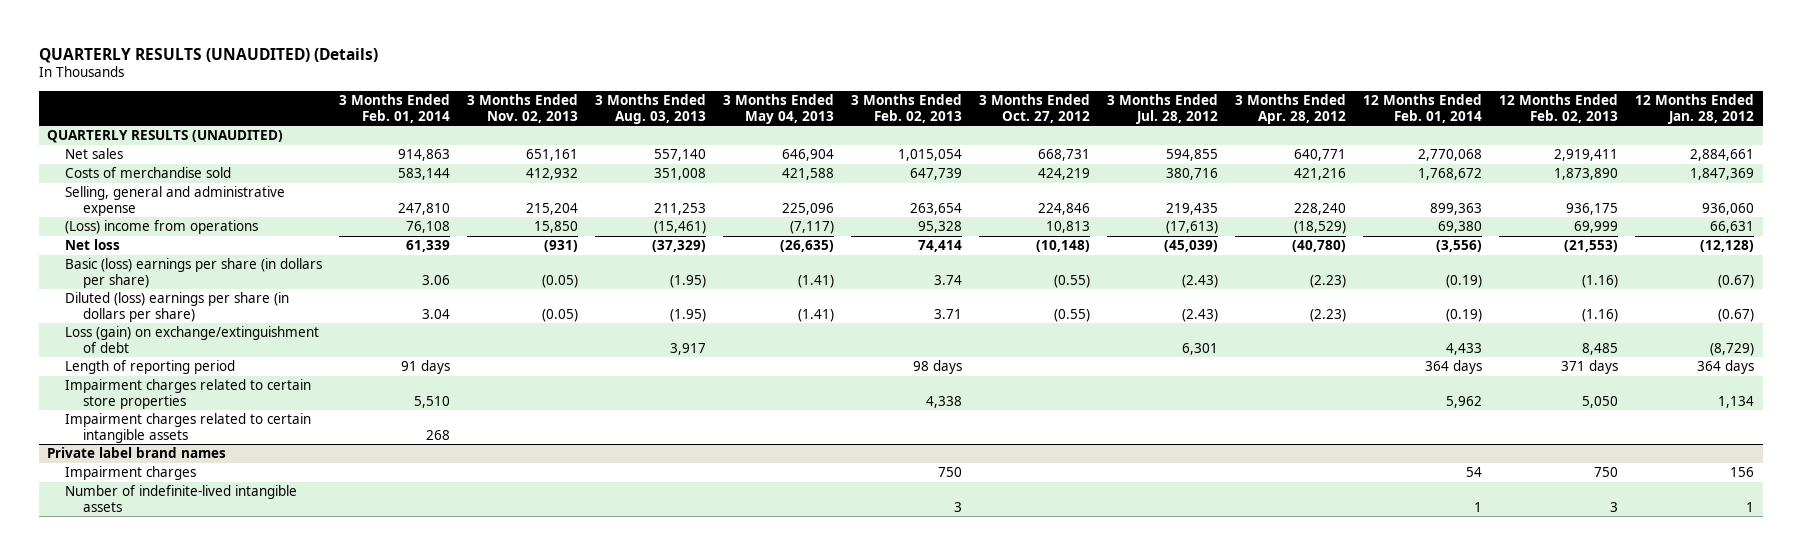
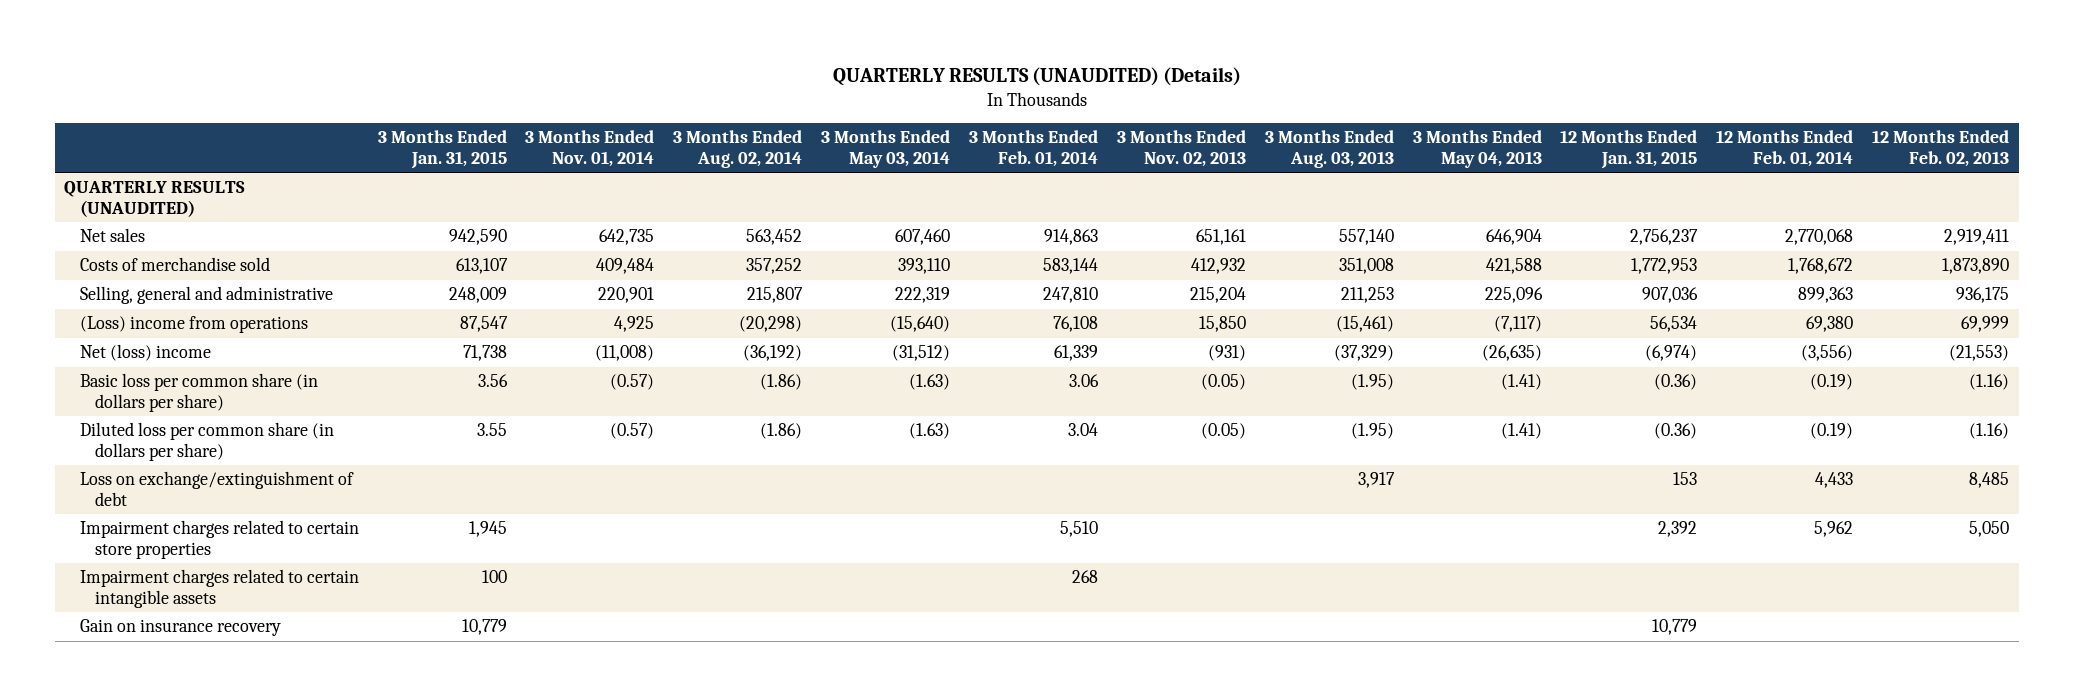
- | 3 Months Ended Feb. 01, 2014 | 3 Months Ended Nov. 02, 2013 | 3 Months Ended Aug. 03, 2013 | 3 Months Ended May 04, 2013 | 3 Months Ended Feb. 02, 2013 | 3 Months Ended Oct. 27, 2012 | 3 Months Ended Jul. 28, 2012 | 3 Months Ended Apr. 28, 2012 | 12 Months Ended Feb. 01, 2014 | 12 Months Ended Feb. 02, 2013 | 12 Months Ended Jan. 28, 2012
+ | 3 Months Ended Jan. 31, 2015 | 3 Months Ended Nov. 01, 2014 | 3 Months Ended Aug. 02, 2014 | 3 Months Ended May 03, 2014 | 3 Months Ended Feb. 01, 2014 | 3 Months Ended Nov. 02, 2013 | 3 Months Ended Aug. 03, 2013 | 3 Months Ended May 04, 2013 | 12 Months Ended Jan. 31, 2015 | 12 Months Ended Feb. 01, 2014 | 12 Months Ended Feb. 02, 2013
- Selling, general and administrative expense | 247,810 | 215,204 | 211,253 | 225,096 | 263,654 | 224,846 | 219,435 | 228,240 | 899,363 | 936,175 | 936,060
+ Selling, general and administrative | 248,009 | 220,901 | 215,807 | 222,319 | 247,810 | 215,204 | 211,253 | 225,096 | 907,036 | 899,363 | 936,175
- Net loss | 61,339 | (931) | (37,329) | (26,635) | 74,414 | (10,148) | (45,039) | (40,780) | (3,556) | (21,553) | (12,128)
- Basic (loss) earnings per share (in dollars per share) | 3.06 | (0.05) | (1.95) | (1.41) | 3.74 | (0.55) | (2.43) | (2.23) | (0.19) | (1.16) | (0.67)
- Diluted (loss) earnings per share (in dollars per share) | 3.04 | (0.05) | (1.95) | (1.41) | 3.71 | (0.55) | (2.43) | (2.23) | (0.19) | (1.16) | (0.67)
- Loss (gain) on exchange/extinguishment of debt | | | 3,917 | | | | 6,301 | | 4,433 | 8,485 | (8,729)
- Length of reporting period | 91 days | | | | 98 days | | | | 364 days | 371 days | 364 days
+ Net (loss) income | 71,738 | (11,008) | (36,192) | (31,512) | 61,339 | (931) | (37,329) | (26,635) | (6,974) | (3,556) | (21,553)
+ Basic loss per common share (in dollars per share) | 3.56 | (0.57) | (1.86) | (1.63) | 3.06 | (0.05) | (1.95) | (1.41) | (0.36) | (0.19) | (1.16)
+ Diluted loss per common share (in dollars per share) | 3.55 | (0.57) | (1.86) | (1.63) | 3.04 | (0.05) | (1.95) | (1.41) | (0.36) | (0.19) | (1.16)
+ Loss on exchange/extinguishment of debt | | | | | | | 3,917 | | 153 | 4,433 | 8,485
- Private label brand names
- Impairment charges | | | | | 750 | | | | 54 | 750 | 156
- Number of indefinite-lived intangible assets | | | | | 3 | | | | 1 | 3 | 1
+ Gain on insurance recovery | 10,779 | | | | | | | | 10,779 | |

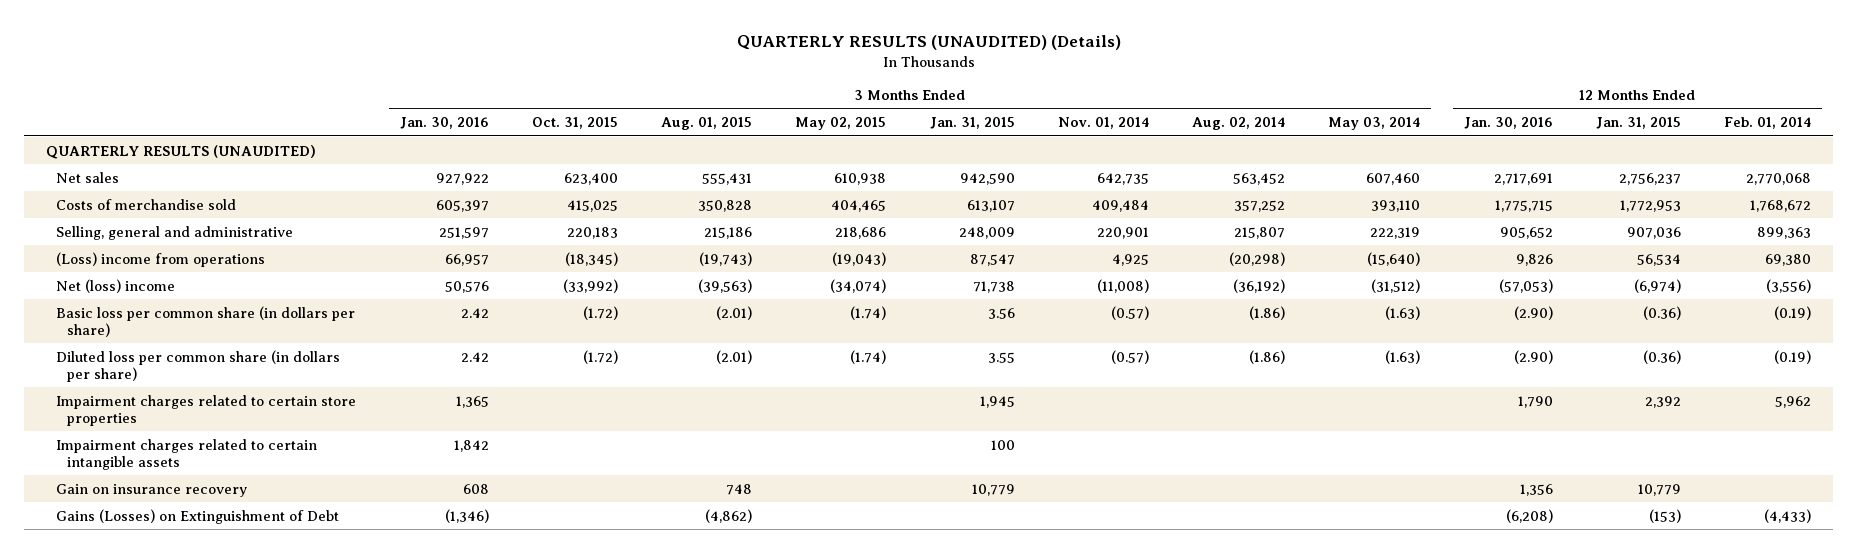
- | 3 Months Ended Jan. 31, 2015 | 3 Months Ended Nov. 01, 2014 | 3 Months Ended Aug. 02, 2014 | 3 Months Ended May 03, 2014 | 3 Months Ended Feb. 01, 2014 | 3 Months Ended Nov. 02, 2013 | 3 Months Ended Aug. 03, 2013 | 3 Months Ended May 04, 2013 | 12 Months Ended Jan. 31, 2015 | 12 Months Ended Feb. 01, 2014 | 12 Months Ended Feb. 02, 2013
+ | 3 Months Ended Jan. 30, 2016 | 3 Months Ended Oct. 31, 2015 | 3 Months Ended Aug. 01, 2015 | 3 Months Ended May 02, 2015 | 3 Months Ended Jan. 31, 2015 | 3 Months Ended Nov. 01, 2014 | 3 Months Ended Aug. 02, 2014 | 3 Months Ended May 03, 2014 | 12 Months Ended Jan. 30, 2016 | 12 Months Ended Jan. 31, 2015 | 12 Months Ended Feb. 01, 2014
- Loss on exchange/extinguishment of debt | | | | | | | 3,917 | | 153 | 4,433 | 8,485
+ Gains (Losses) on Extinguishment of Debt | (1,346) | | (4,862) | | | | | | (6,208) | (153) | (4,433)

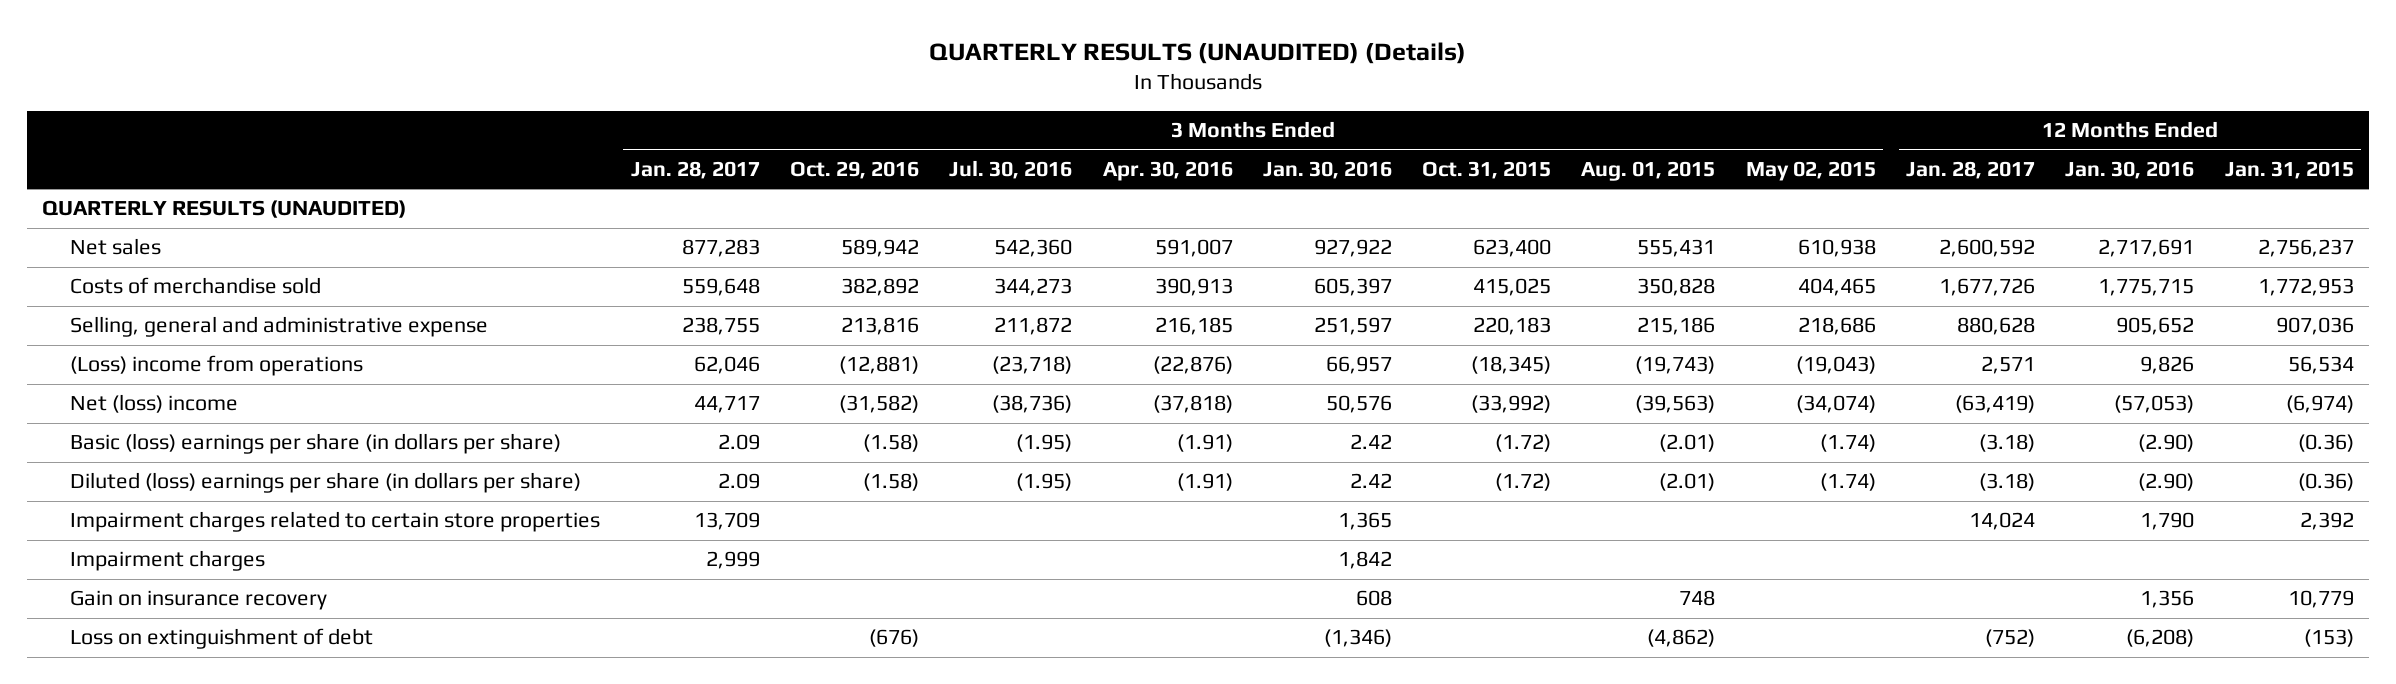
- | 3 Months Ended Jan. 30, 2016 | 3 Months Ended Oct. 31, 2015 | 3 Months Ended Aug. 01, 2015 | 3 Months Ended May 02, 2015 | 3 Months Ended Jan. 31, 2015 | 3 Months Ended Nov. 01, 2014 | 3 Months Ended Aug. 02, 2014 | 3 Months Ended May 03, 2014 | 12 Months Ended Jan. 30, 2016 | 12 Months Ended Jan. 31, 2015 | 12 Months Ended Feb. 01, 2014
+ | 3 Months Ended Jan. 28, 2017 | 3 Months Ended Oct. 29, 2016 | 3 Months Ended Jul. 30, 2016 | 3 Months Ended Apr. 30, 2016 | 3 Months Ended Jan. 30, 2016 | 3 Months Ended Oct. 31, 2015 | 3 Months Ended Aug. 01, 2015 | 3 Months Ended May 02, 2015 | 12 Months Ended Jan. 28, 2017 | 12 Months Ended Jan. 30, 2016 | 12 Months Ended Jan. 31, 2015
- Selling, general and administrative | 251,597 | 220,183 | 215,186 | 218,686 | 248,009 | 220,901 | 215,807 | 222,319 | 905,652 | 907,036 | 899,363
+ Selling, general and administrative expense | 238,755 | 213,816 | 211,872 | 216,185 | 251,597 | 220,183 | 215,186 | 218,686 | 880,628 | 905,652 | 907,036
- Basic loss per common share (in dollars per share) | 2.42 | (1.72) | (2.01) | (1.74) | 3.56 | (0.57) | (1.86) | (1.63) | (2.90) | (0.36) | (0.19)
- Diluted loss per common share (in dollars per share) | 2.42 | (1.72) | (2.01) | (1.74) | 3.55 | (0.57) | (1.86) | (1.63) | (2.90) | (0.36) | (0.19)
+ Basic (loss) earnings per share (in dollars per share) | 2.09 | (1.58) | (1.95) | (1.91) | 2.42 | (1.72) | (2.01) | (1.74) | (3.18) | (2.90) | (0.36)
+ Diluted (loss) earnings per share (in dollars per share) | 2.09 | (1.58) | (1.95) | (1.91) | 2.42 | (1.72) | (2.01) | (1.74) | (3.18) | (2.90) | (0.36)
- Impairment charges related to certain intangible assets | 1,842 | | | | 100 | | | | | |
+ Impairment charges | 2,999 | | | | 1,842 | | | | | |
- Gains (Losses) on Extinguishment of Debt | (1,346) | | (4,862) | | | | | | (6,208) | (153) | (4,433)
+ Loss on extinguishment of debt | | (676) | | | (1,346) | | (4,862) | | (752) | (6,208) | (153)

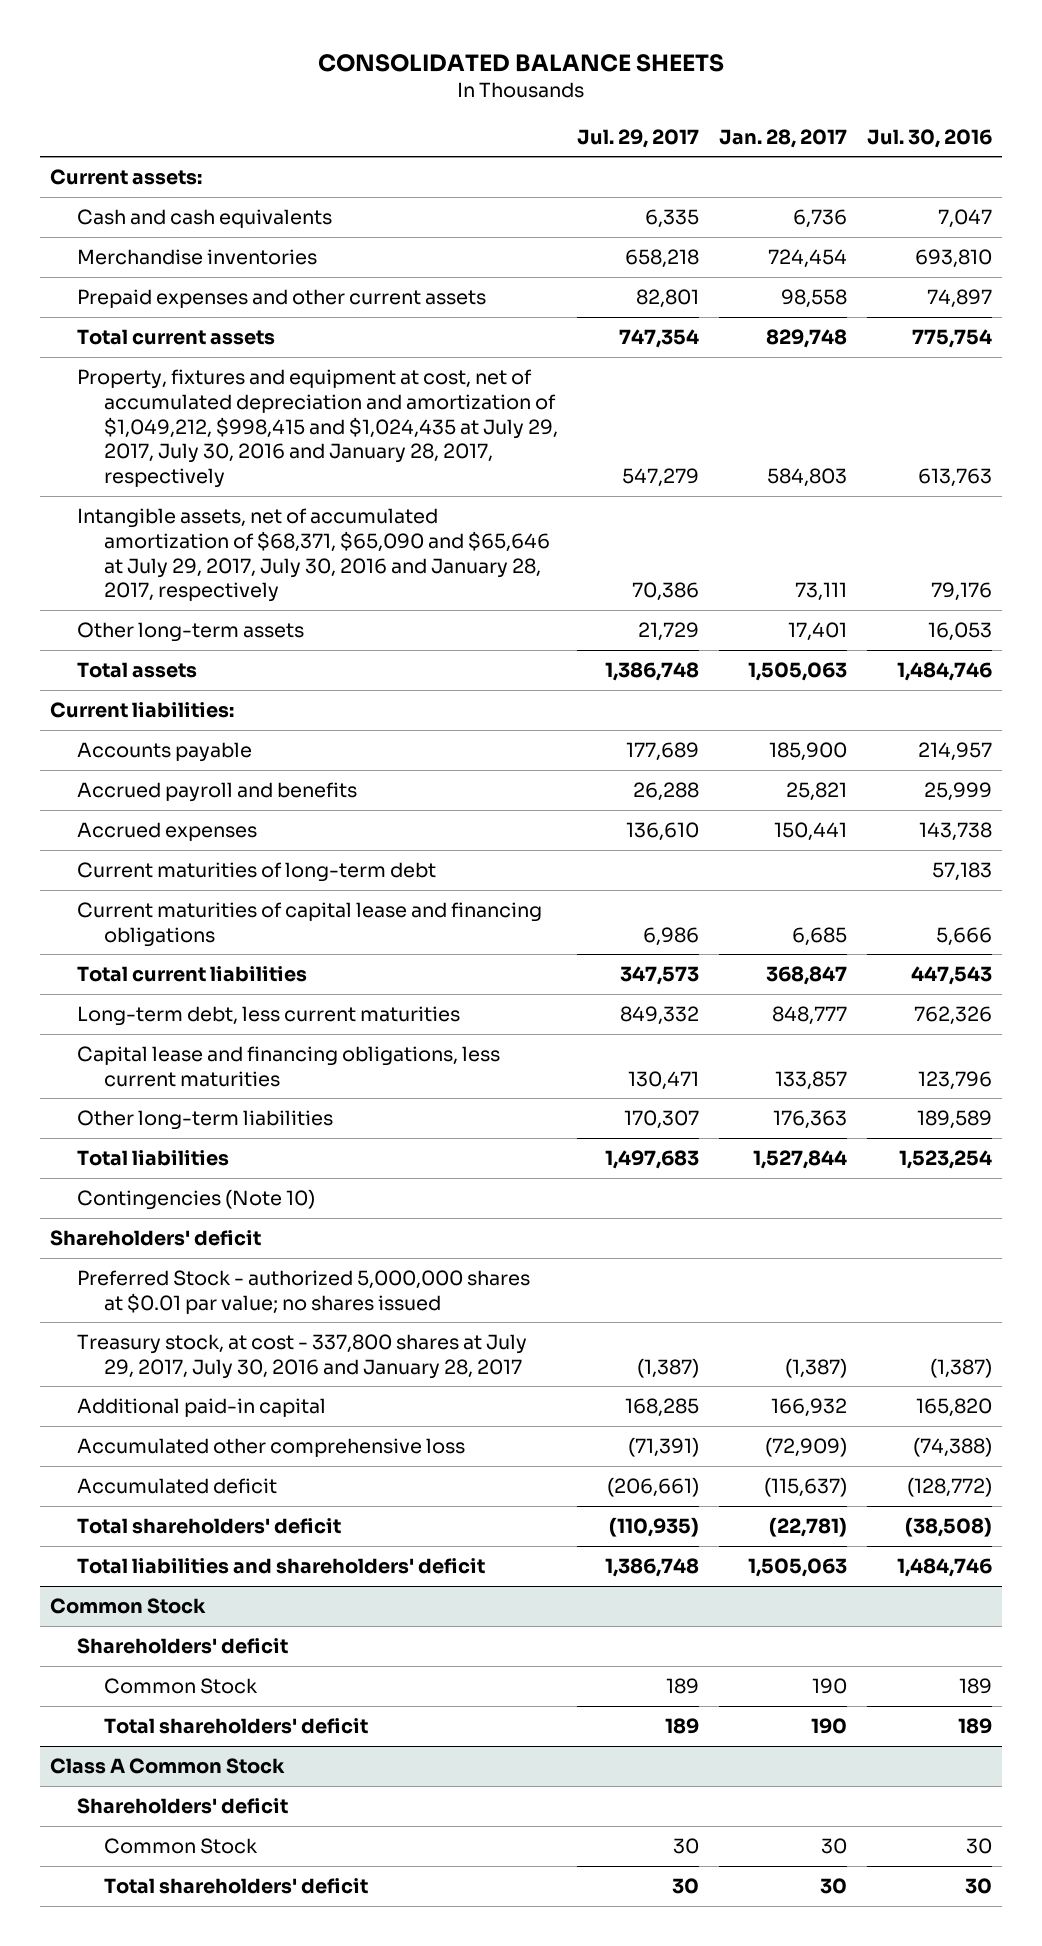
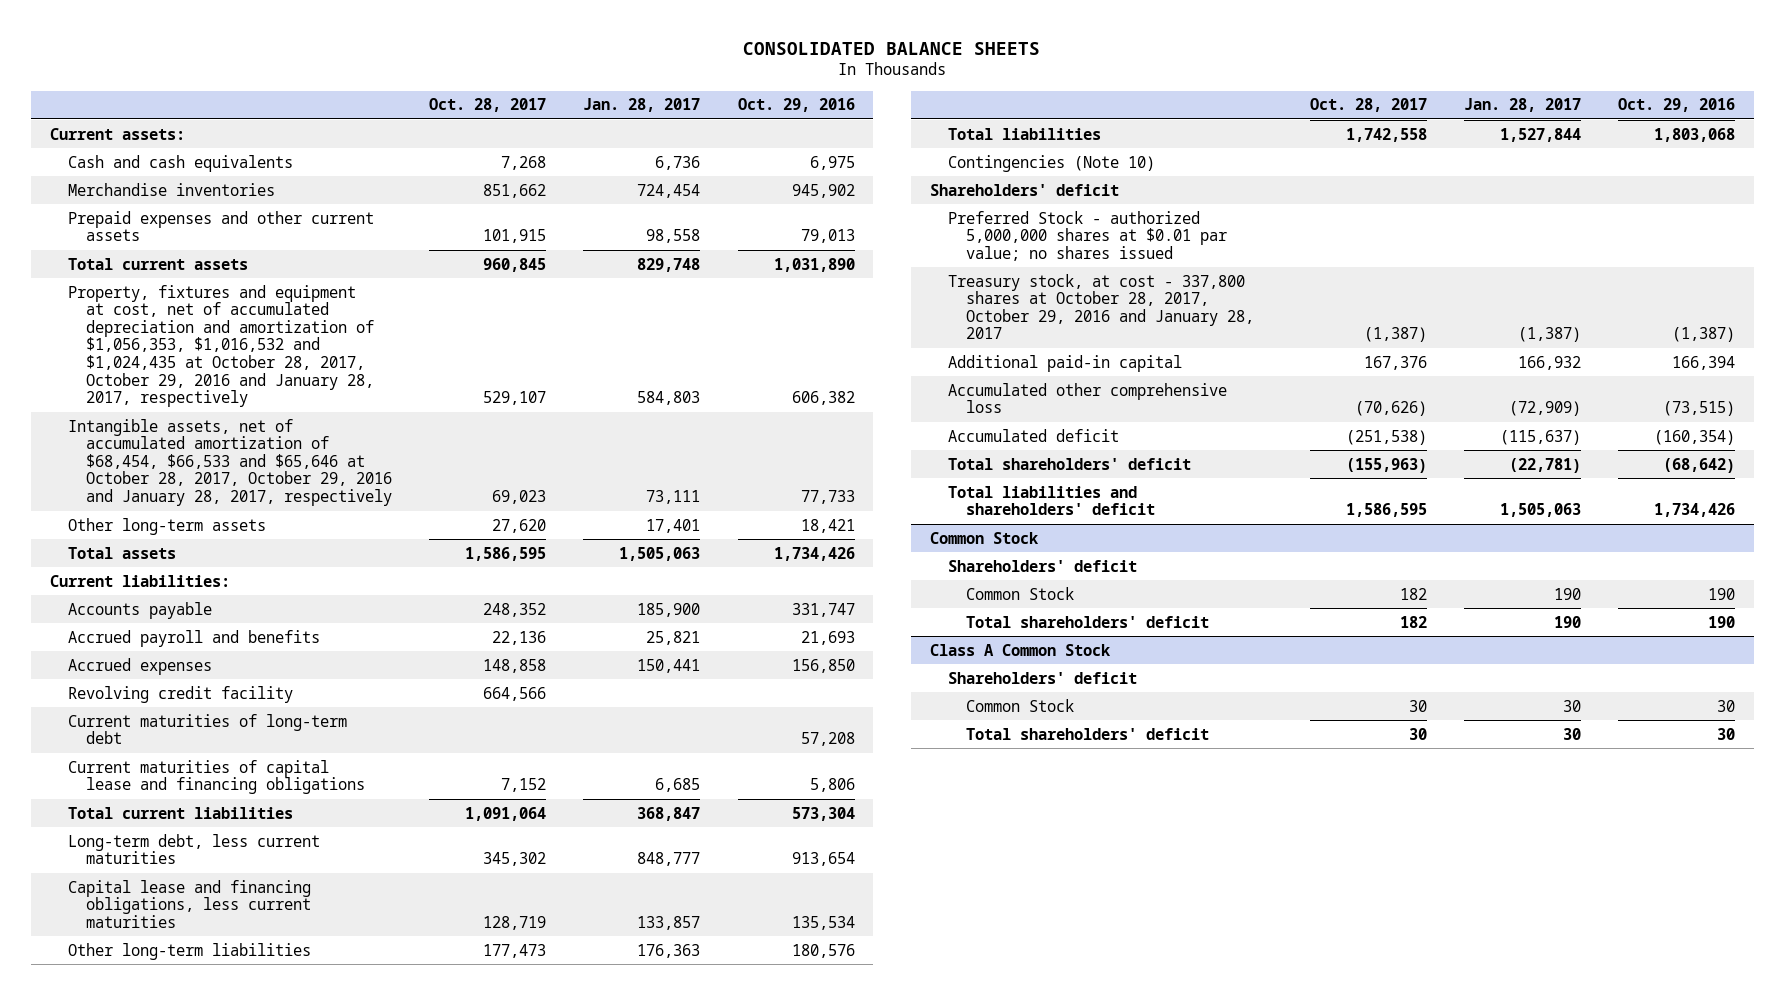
- | Jul. 29, 2017 | Jan. 28, 2017 | Jul. 30, 2016
+ | Oct. 28, 2017 | Jan. 28, 2017 | Oct. 29, 2016
- Property, fixtures and equipment at cost, net of accumulated depreciation and amortization of $1,049,212, $998,415 and $1,024,435 at July 29, 2017, July 30, 2016 and January 28, 2017, respectively | 547,279 | 584,803 | 613,763
- Intangible assets, net of accumulated amortization of $68,371, $65,090 and $65,646 at July 29, 2017, July 30, 2016 and January 28, 2017, respectively | 70,386 | 73,111 | 79,176
+ Property, fixtures and equipment at cost, net of accumulated depreciation and amortization of $1,056,353, $1,016,532 and $1,024,435 at October 28, 2017, October 29, 2016 and January 28, 2017, respectively | 529,107 | 584,803 | 606,382
+ Intangible assets, net of accumulated amortization of $68,454, $66,533 and $65,646 at October 28, 2017, October 29, 2016 and January 28, 2017, respectively | 69,023 | 73,111 | 77,733
+ Revolving credit facility | 664,566 | |
- Treasury stock, at cost - 337,800 shares at July 29, 2017, July 30, 2016 and January 28, 2017 | (1,387) | (1,387) | (1,387)
+ Treasury stock, at cost - 337,800 shares at October 28, 2017, October 29, 2016 and January 28, 2017 | (1,387) | (1,387) | (1,387)

